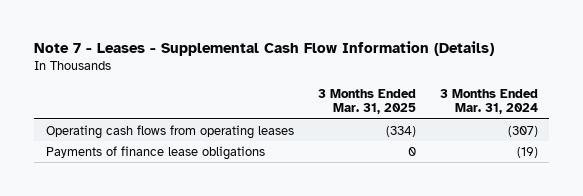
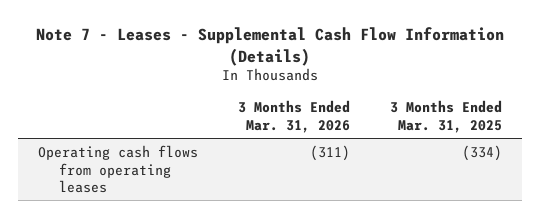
- | 3 Months Ended Mar. 31, 2025 | 3 Months Ended Mar. 31, 2024
+ | 3 Months Ended Mar. 31, 2026 | 3 Months Ended Mar. 31, 2025
- Payments of finance lease obligations | 0 | (19)

